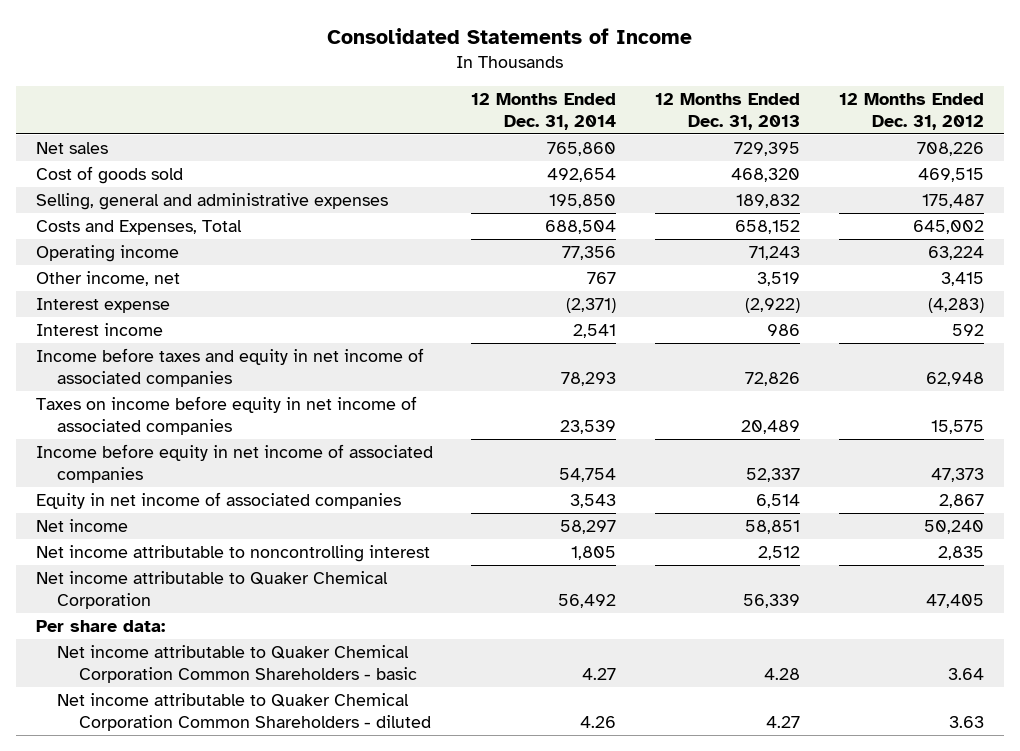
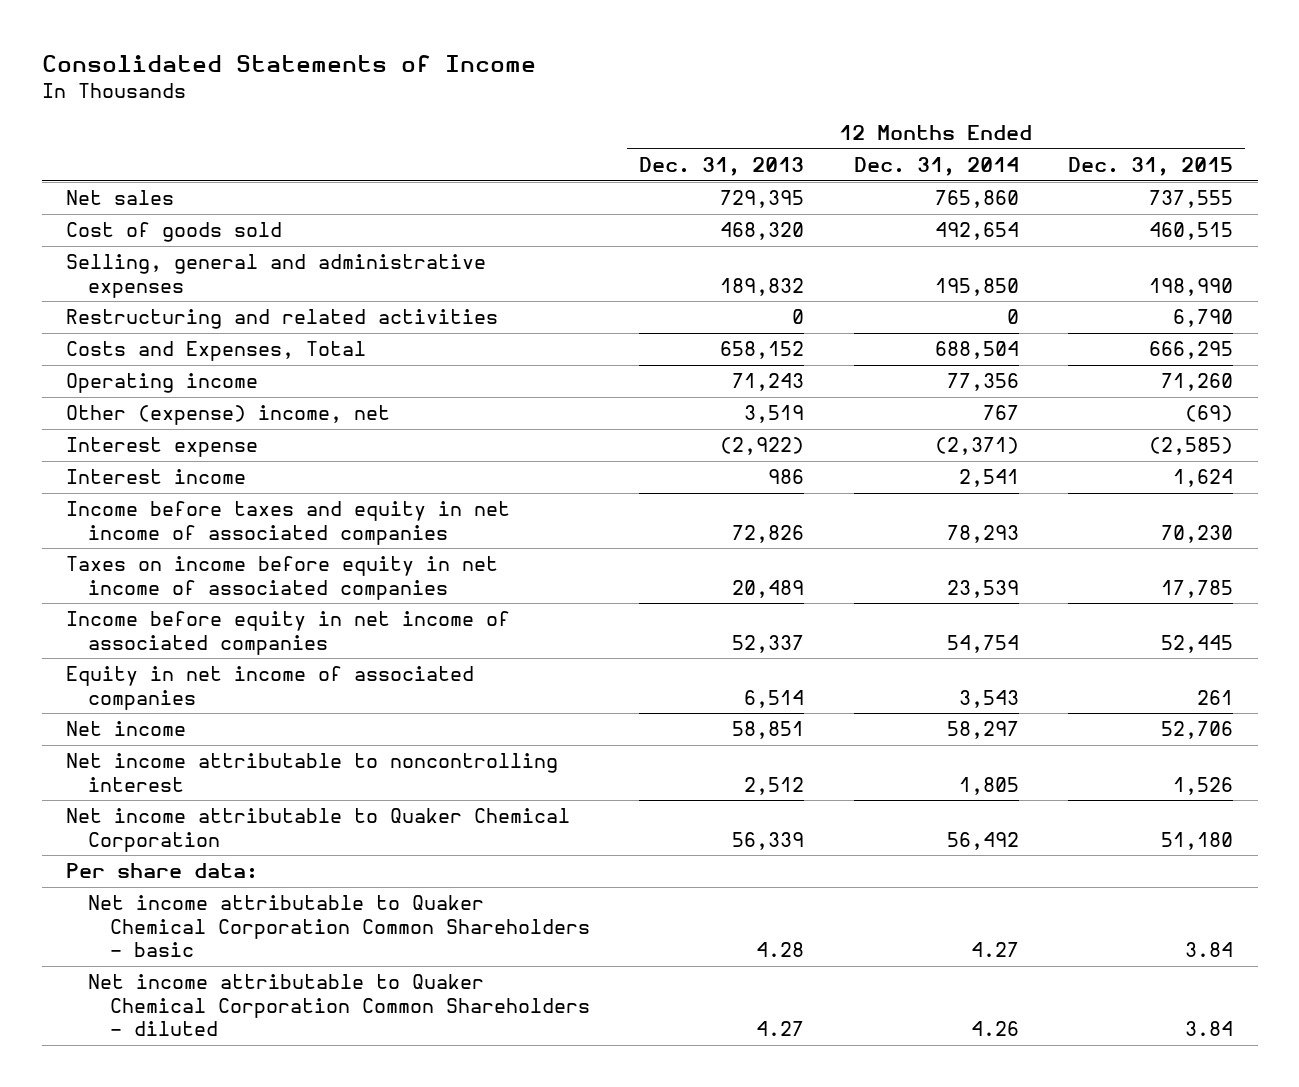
- | 12 Months Ended Dec. 31, 2014 | 12 Months Ended Dec. 31, 2013 | 12 Months Ended Dec. 31, 2012
+ | 12 Months Ended Dec. 31, 2013 | 12 Months Ended Dec. 31, 2014 | 12 Months Ended Dec. 31, 2015
+ Restructuring and related activities | 0 | 0 | 6,790
- Other income, net | 767 | 3,519 | 3,415
+ Other (expense) income, net | 3,519 | 767 | (69)

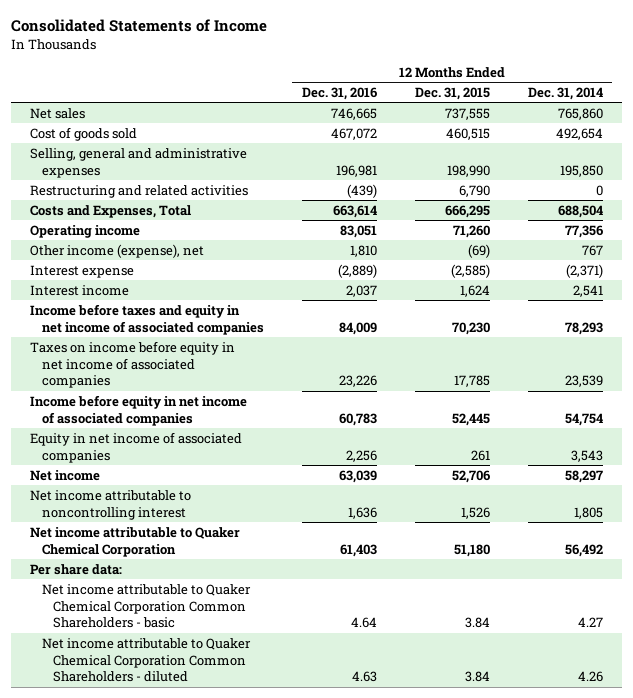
- | 12 Months Ended Dec. 31, 2013 | 12 Months Ended Dec. 31, 2014 | 12 Months Ended Dec. 31, 2015
+ | 12 Months Ended Dec. 31, 2016 | 12 Months Ended Dec. 31, 2015 | 12 Months Ended Dec. 31, 2014
- Other (expense) income, net | 3,519 | 767 | (69)
+ Other income (expense), net | 1,810 | (69) | 767

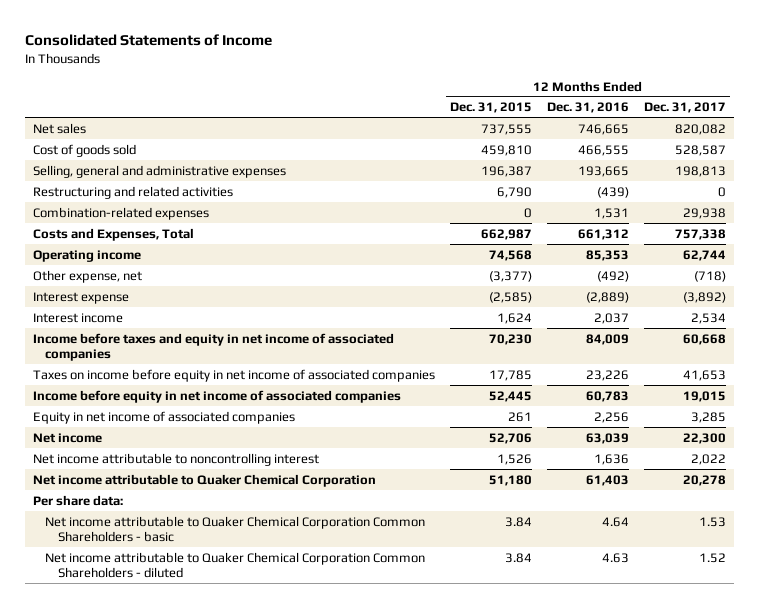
- | 12 Months Ended Dec. 31, 2016 | 12 Months Ended Dec. 31, 2015 | 12 Months Ended Dec. 31, 2014
+ | 12 Months Ended Dec. 31, 2015 | 12 Months Ended Dec. 31, 2016 | 12 Months Ended Dec. 31, 2017
- Cost of goods sold | 467,072 | 460,515 | 492,654
- Selling, general and administrative expenses | 196,981 | 198,990 | 195,850
+ Cost of goods sold | 459,810 | 466,555 | 528,587
+ Selling, general and administrative expenses | 196,387 | 193,665 | 198,813
- Costs and Expenses, Total | 663,614 | 666,295 | 688,504
- Operating income | 83,051 | 71,260 | 77,356
- Other income (expense), net | 1,810 | (69) | 767
+ Combination-related expenses | 0 | 1,531 | 29,938
+ Costs and Expenses, Total | 662,987 | 661,312 | 757,338
+ Operating income | 74,568 | 85,353 | 62,744
+ Other expense, net | (3,377) | (492) | (718)

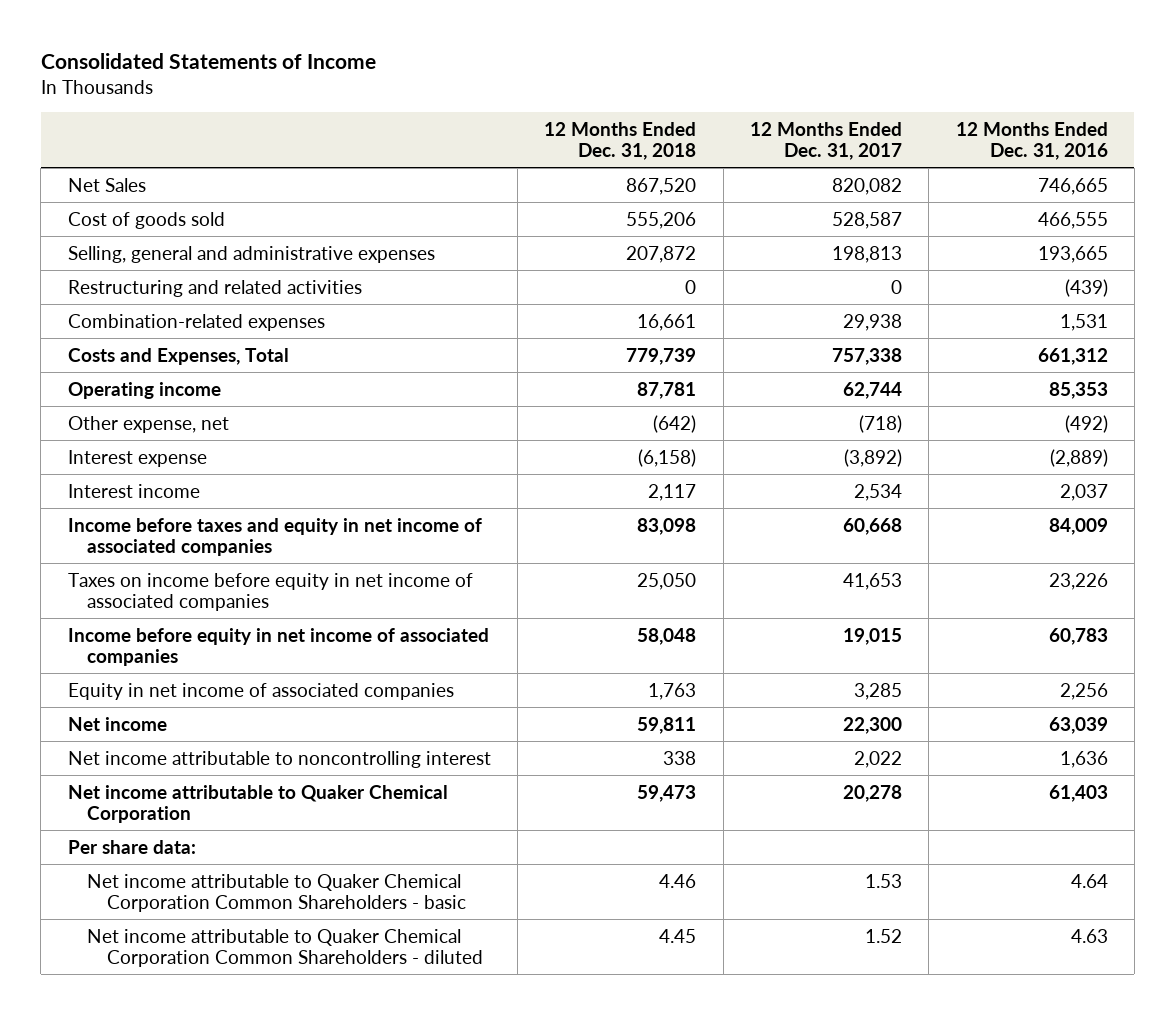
- | 12 Months Ended Dec. 31, 2015 | 12 Months Ended Dec. 31, 2016 | 12 Months Ended Dec. 31, 2017
+ | 12 Months Ended Dec. 31, 2018 | 12 Months Ended Dec. 31, 2017 | 12 Months Ended Dec. 31, 2016
- Net sales | 737,555 | 746,665 | 820,082
+ Net Sales | 867,520 | 820,082 | 746,665

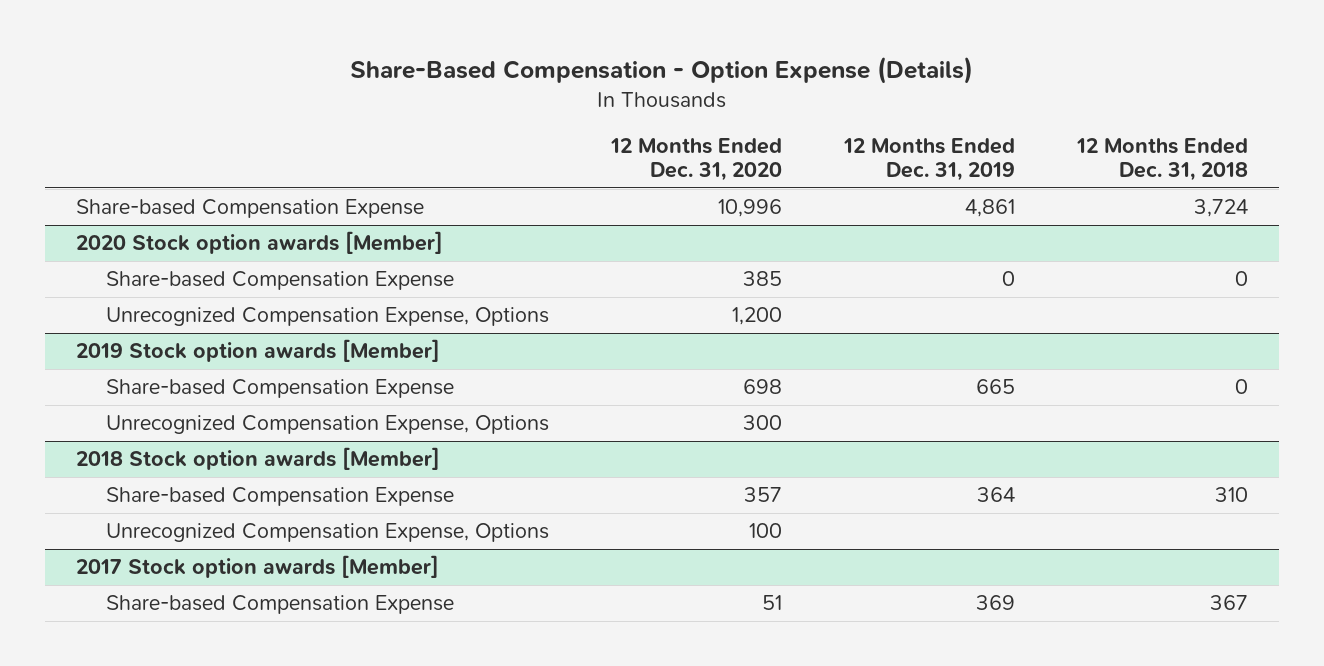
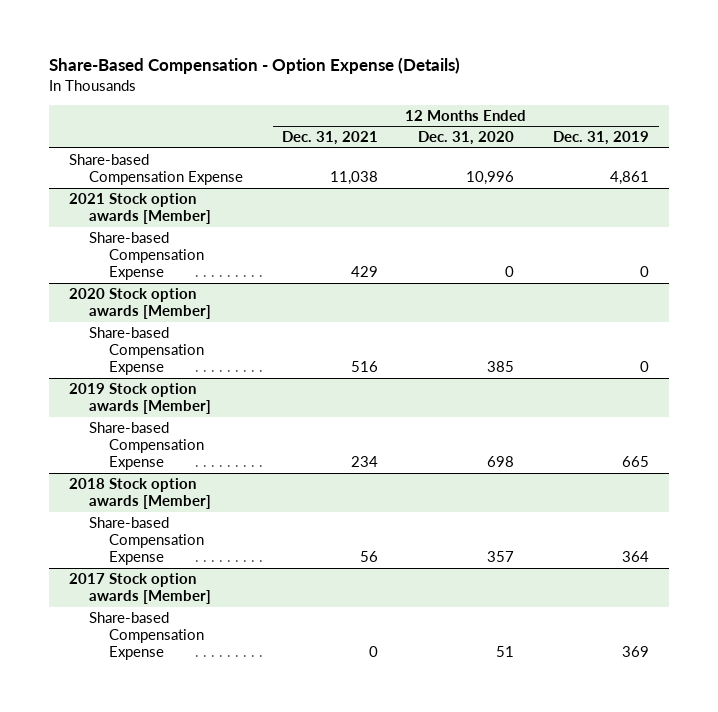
- | 12 Months Ended Dec. 31, 2020 | 12 Months Ended Dec. 31, 2019 | 12 Months Ended Dec. 31, 2018
+ | 12 Months Ended Dec. 31, 2021 | 12 Months Ended Dec. 31, 2020 | 12 Months Ended Dec. 31, 2019
+ 2021 Stock option awards [Member]
+ Share-based Compensation Expense | 429 | 0 | 0
@ 2020 Stock option awards [Member]
- Unrecognized Compensation Expense, Options | 1,200 | |
@ 2019 Stock option awards [Member]
- Unrecognized Compensation Expense, Options | 300 | |
@ 2018 Stock option awards [Member]
- Unrecognized Compensation Expense, Options | 100 | |

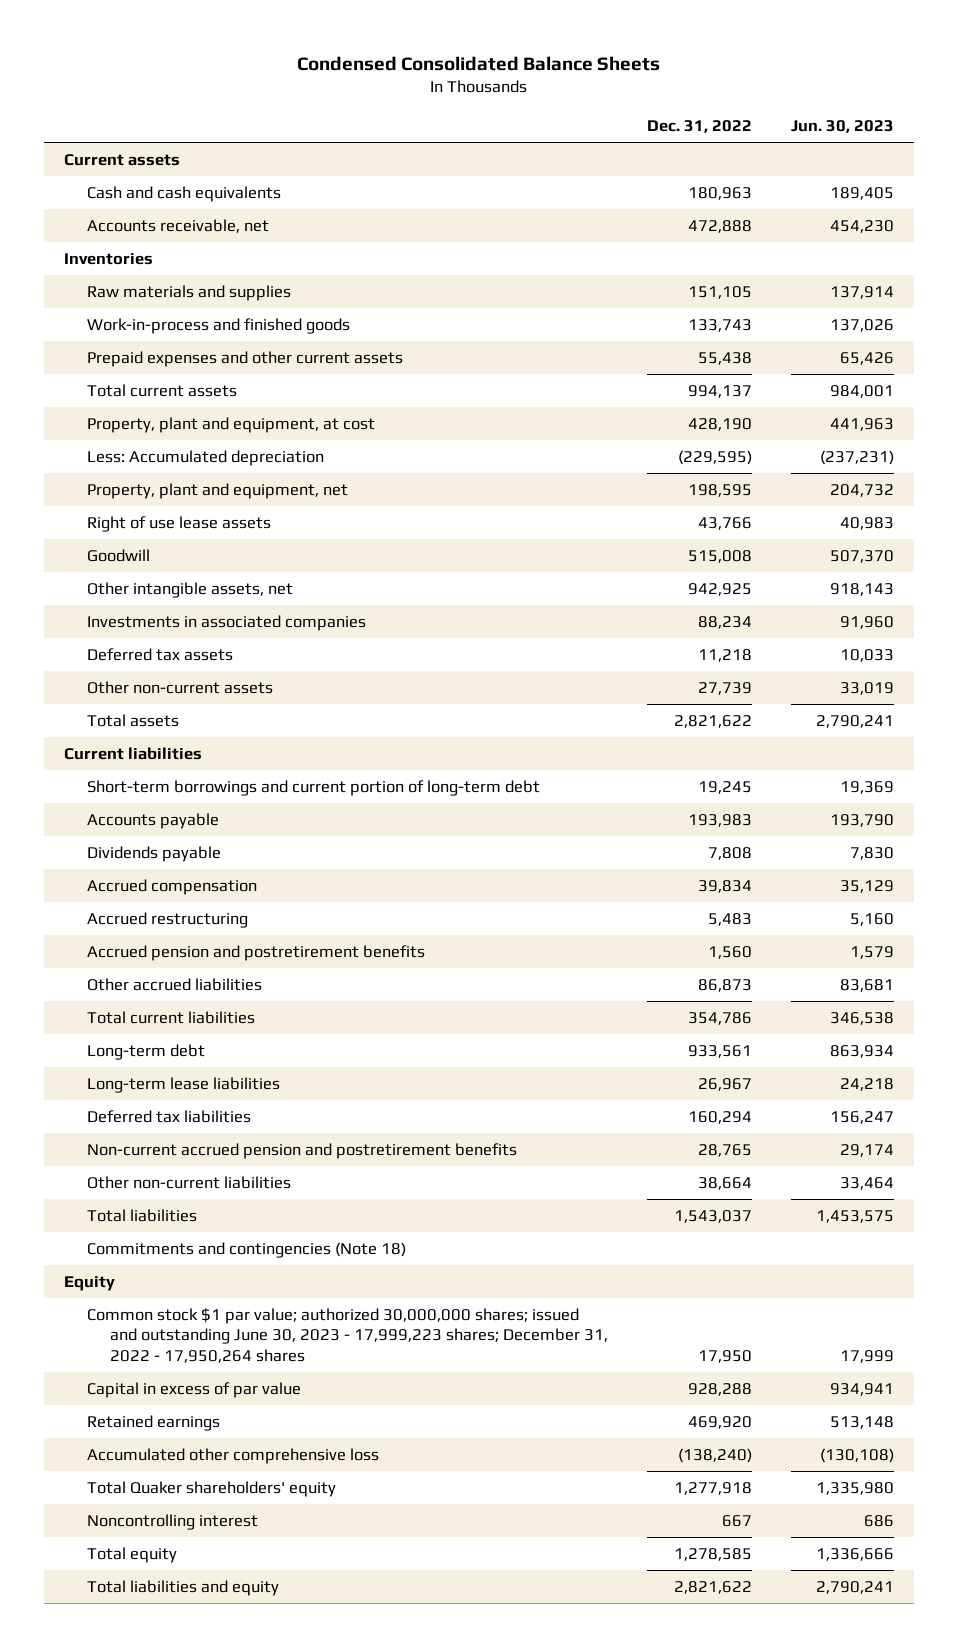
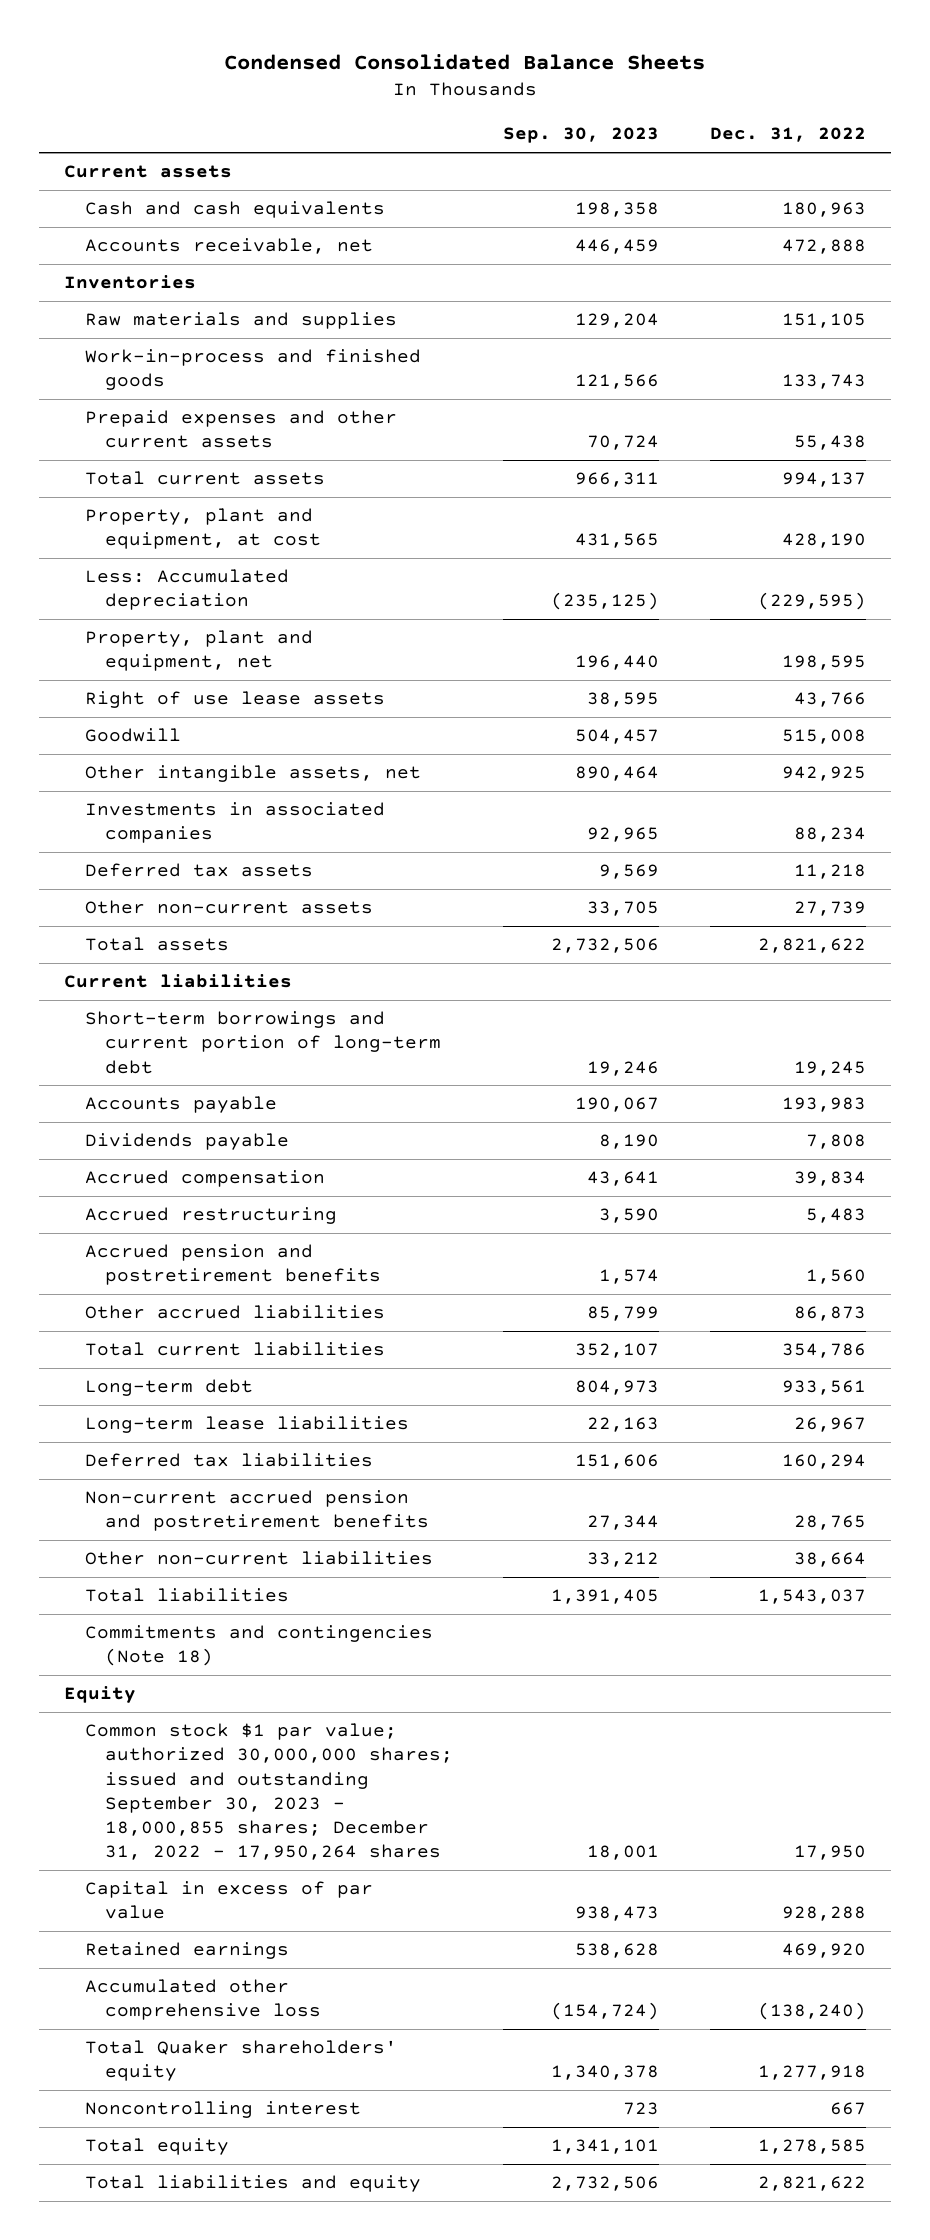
- | Dec. 31, 2022 | Jun. 30, 2023
+ | Sep. 30, 2023 | Dec. 31, 2022
- Common stock $1 par value; authorized 30,000,000 shares; issued and outstanding June 30, 2023 - 17,999,223 shares; December 31, 2022 - 17,950,264 shares | 17,950 | 17,999
+ Common stock $1 par value; authorized 30,000,000 shares; issued and outstanding September 30, 2023 - 18,000,855 shares; December 31, 2022 - 17,950,264 shares | 18,001 | 17,950

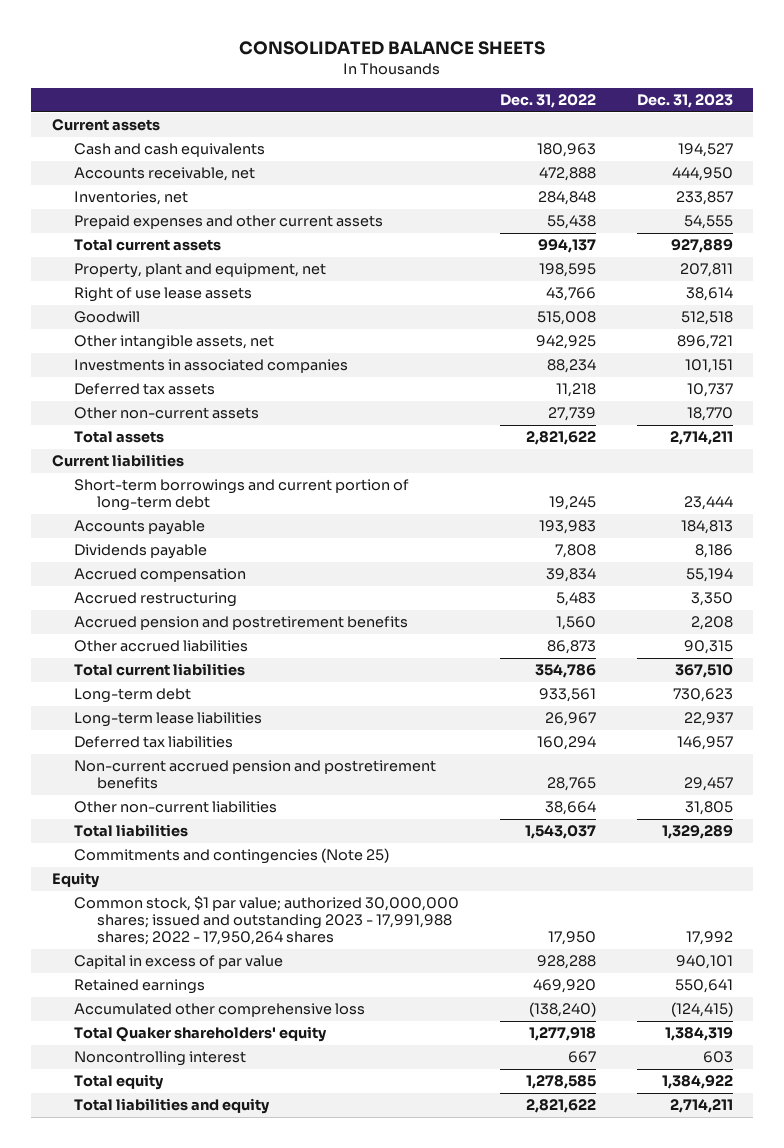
- Condensed Consolidated Balance Sheets
+ CONSOLIDATED BALANCE SHEETS
- | Sep. 30, 2023 | Dec. 31, 2022
+ | Dec. 31, 2022 | Dec. 31, 2023
- Inventories
- Raw materials and supplies | 129,204 | 151,105
- Work-in-process and finished goods | 121,566 | 133,743
+ Inventories, net | 284,848 | 233,857
- Property, plant and equipment, at cost | 431,565 | 428,190
- Less: Accumulated depreciation | (235,125) | (229,595)
- Commitments and contingencies (Note 18)
+ Commitments and contingencies (Note 25)
- Common stock $1 par value; authorized 30,000,000 shares; issued and outstanding September 30, 2023 - 18,000,855 shares; December 31, 2022 - 17,950,264 shares | 18,001 | 17,950
+ Common stock, $1 par value; authorized 30,000,000 shares; issued and outstanding 2023 - 17,991,988 shares; 2022 - 17,950,264 shares | 17,950 | 17,992

